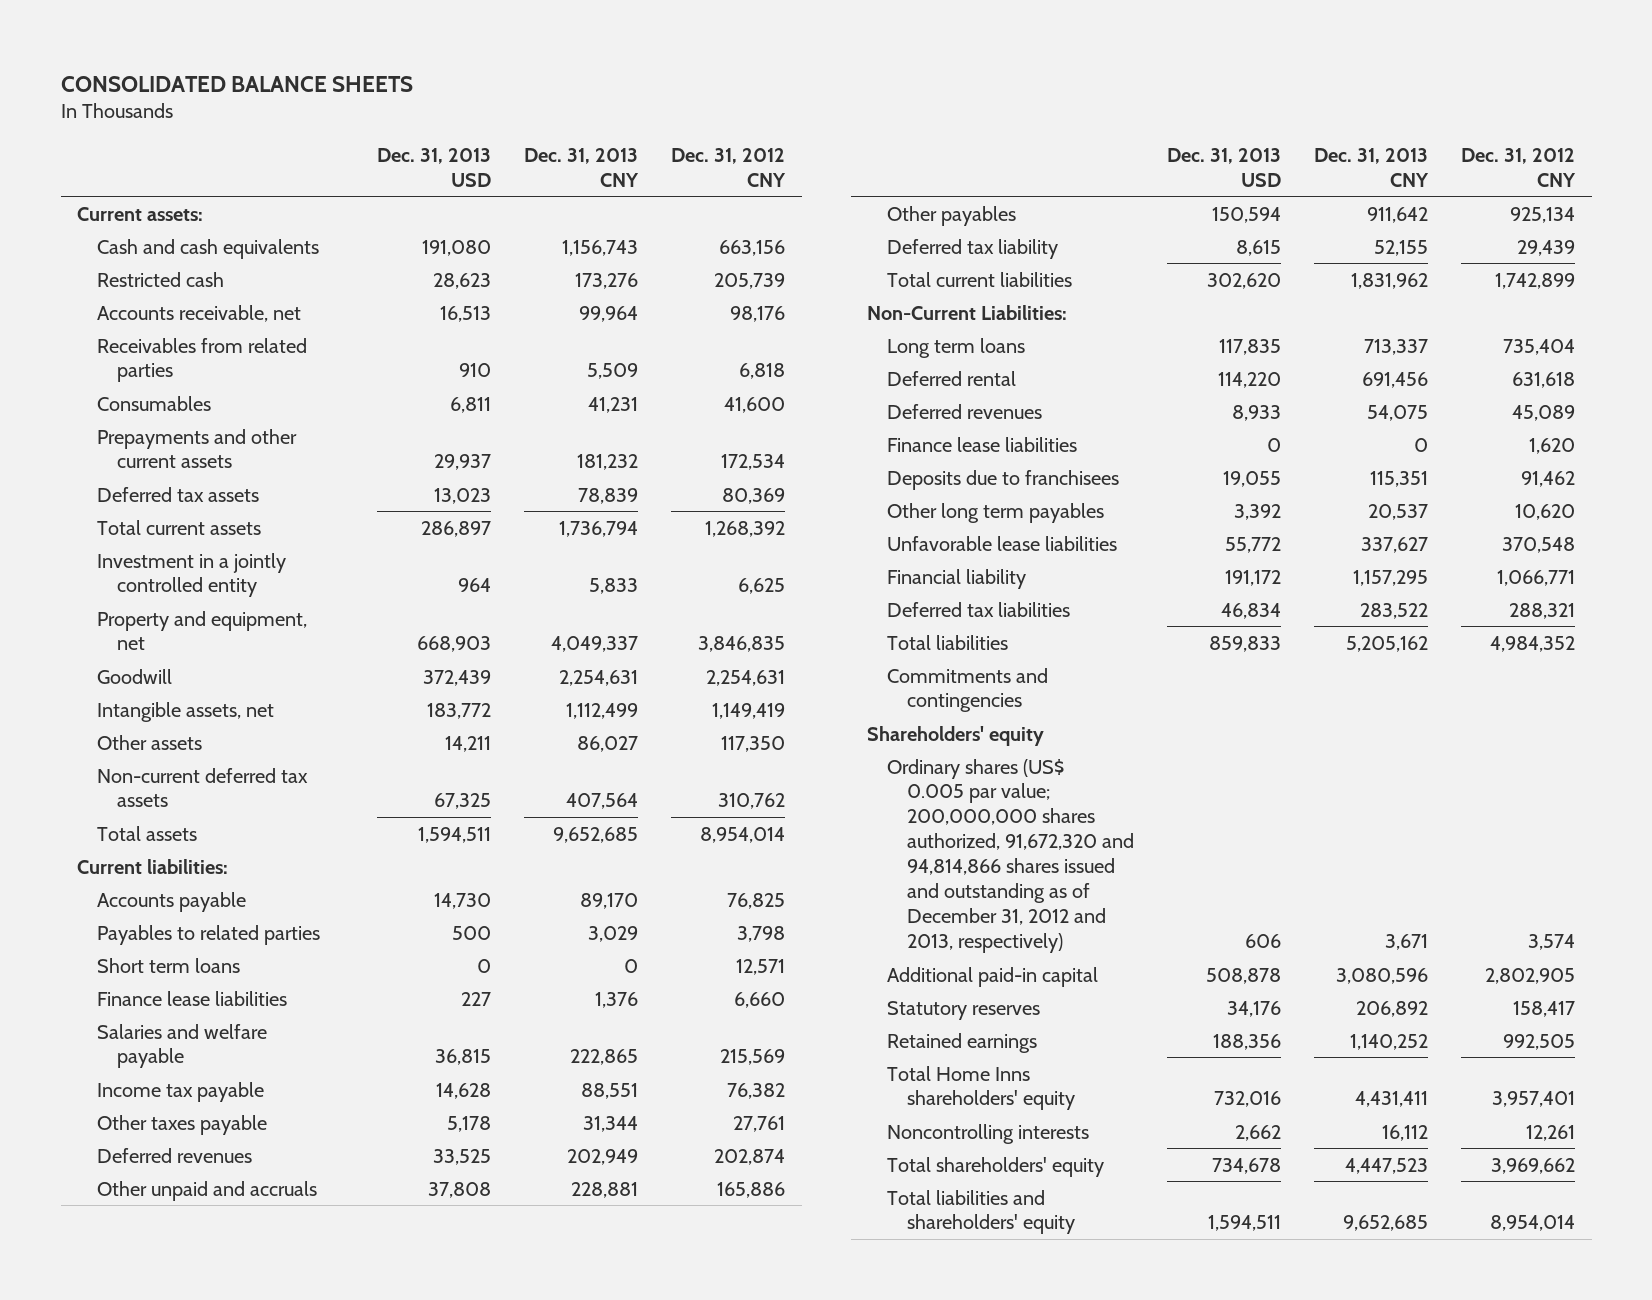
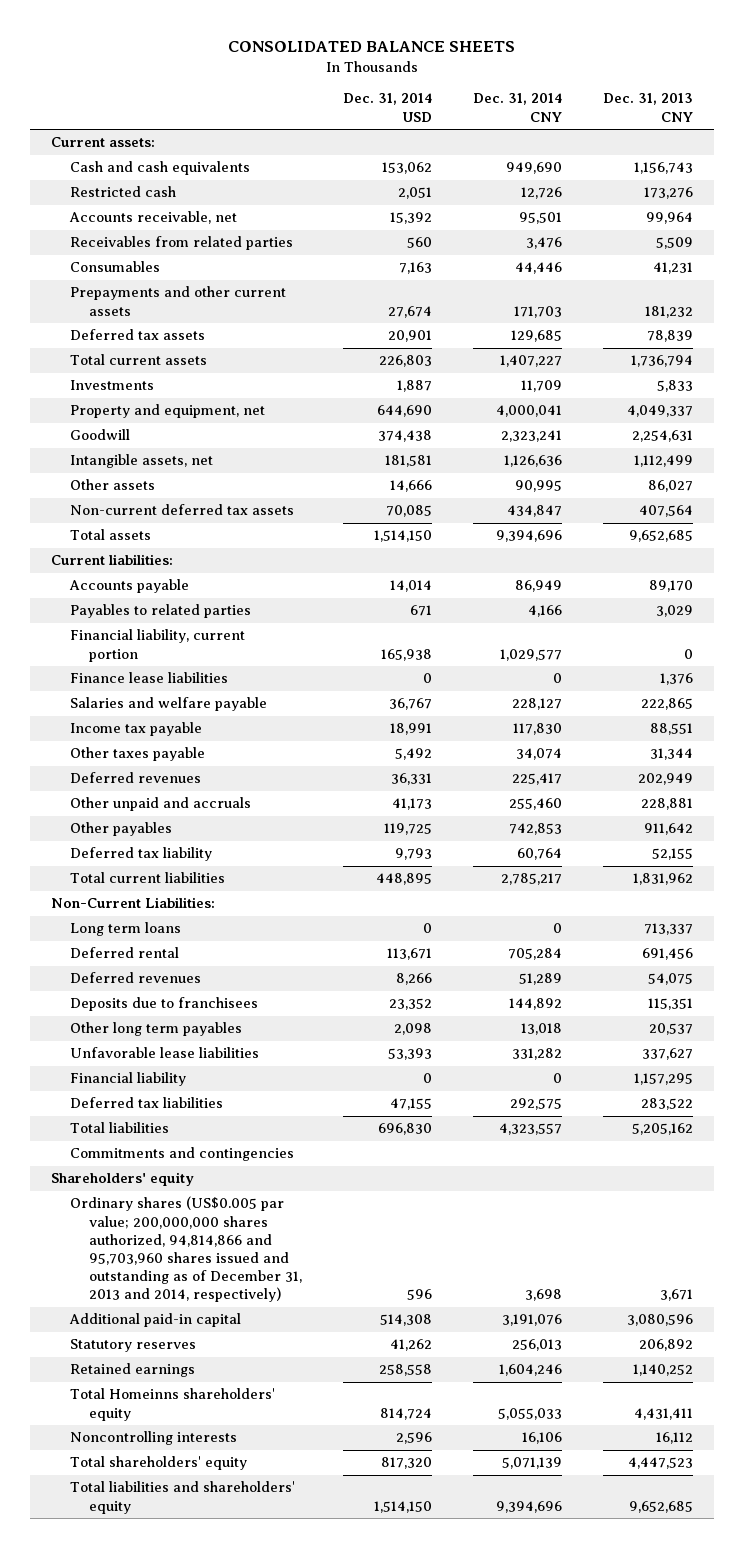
- | Dec. 31, 2013 USD | Dec. 31, 2013 CNY | Dec. 31, 2012 CNY
+ | Dec. 31, 2014 USD | Dec. 31, 2014 CNY | Dec. 31, 2013 CNY
- Investment in a jointly controlled entity | 964 | 5,833 | 6,625
+ Investments | 1,887 | 11,709 | 5,833
- Short term loans | 0 | 0 | 12,571
+ Financial liability, current portion | 165,938 | 1,029,577 | 0
- Finance lease liabilities | 0 | 0 | 1,620
- Ordinary shares (US$ 0.005 par value; 200,000,000 shares authorized, 91,672,320 and 94,814,866 shares issued and outstanding as of December 31, 2012 and 2013, respectively) | 606 | 3,671 | 3,574
+ Ordinary shares (US$0.005 par value; 200,000,000 shares authorized, 94,814,866 and 95,703,960 shares issued and outstanding as of December 31, 2013 and 2014, respectively) | 596 | 3,698 | 3,671
- Total Home Inns shareholders' equity | 732,016 | 4,431,411 | 3,957,401
+ Total Homeinns shareholders' equity | 814,724 | 5,055,033 | 4,431,411

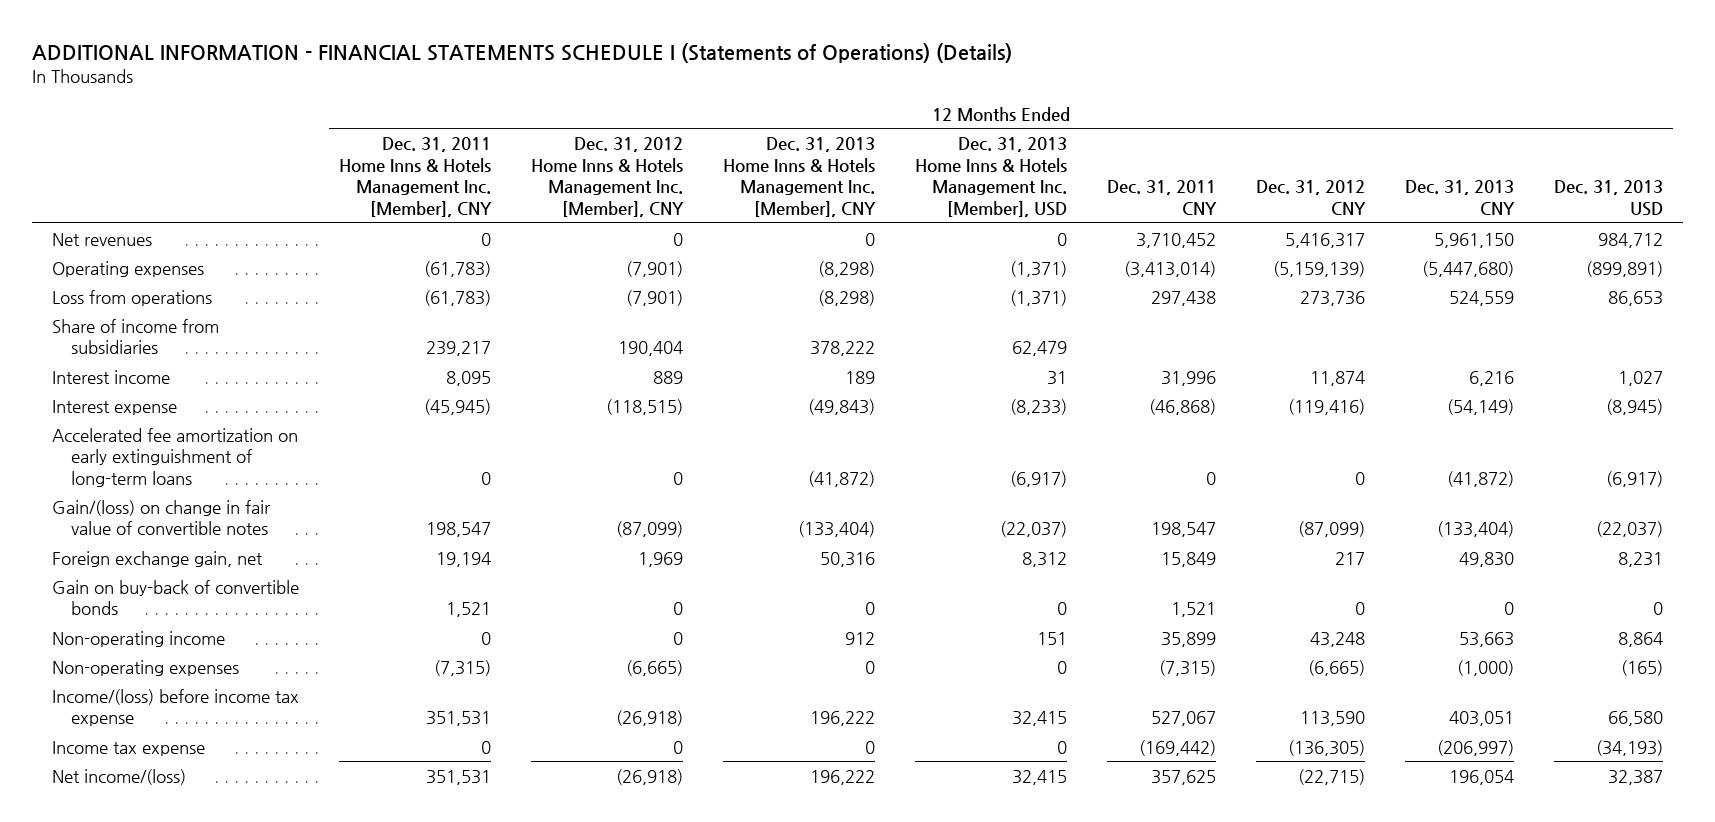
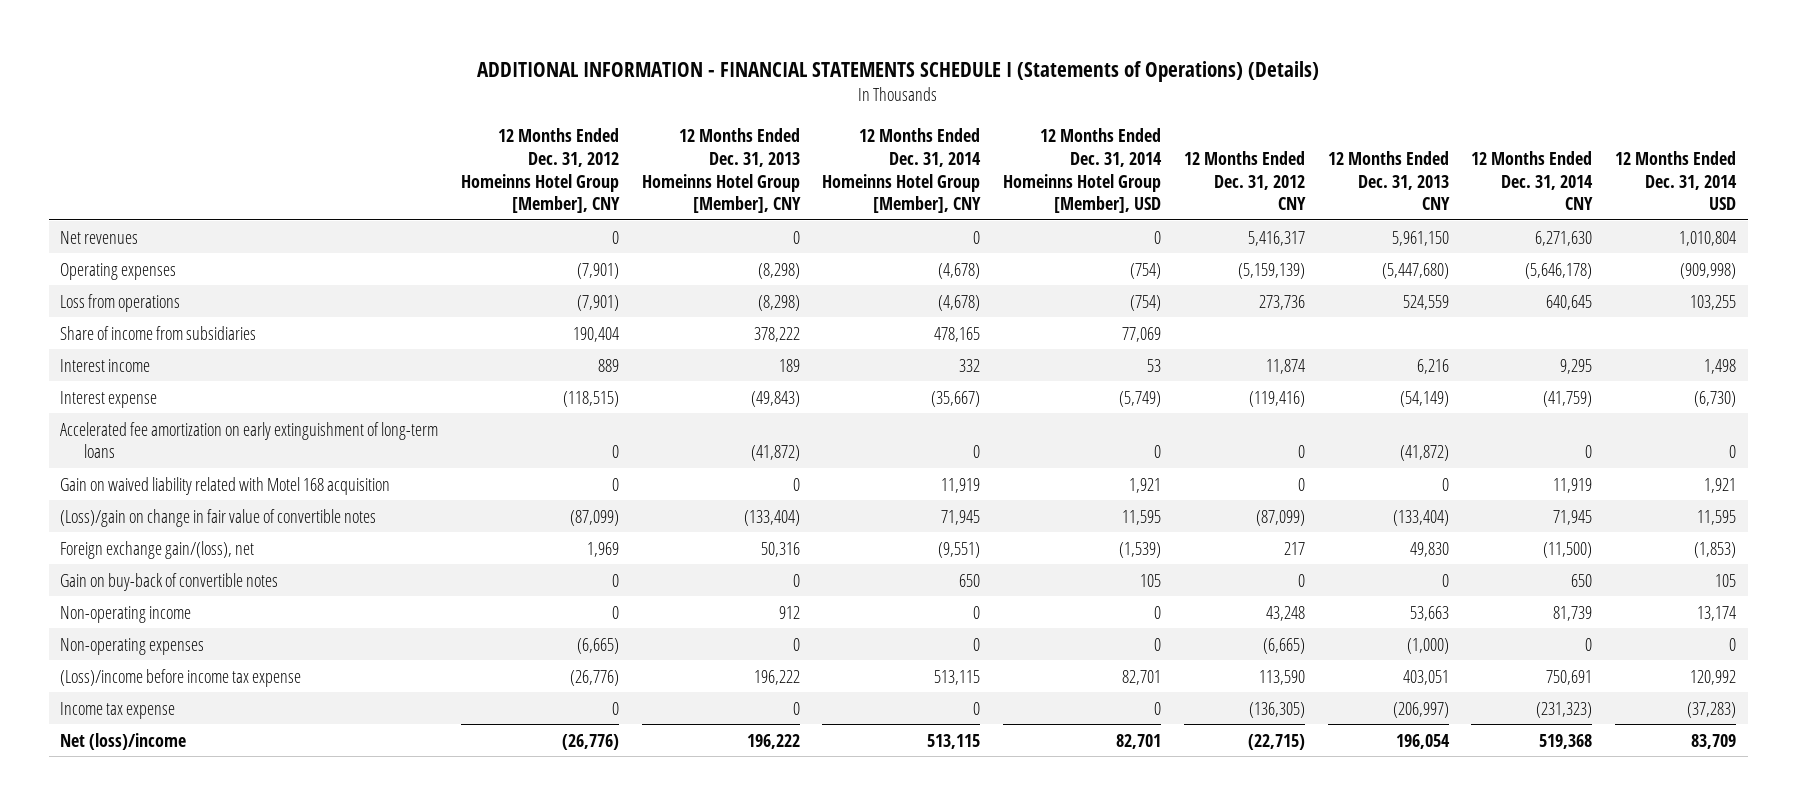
- | 12 Months Ended Dec. 31, 2011 Home Inns & Hotels Management Inc. [Member], CNY | 12 Months Ended Dec. 31, 2012 Home Inns & Hotels Management Inc. [Member], CNY | 12 Months Ended Dec. 31, 2013 Home Inns & Hotels Management Inc. [Member], CNY | 12 Months Ended Dec. 31, 2013 Home Inns & Hotels Management Inc. [Member], USD | 12 Months Ended Dec. 31, 2011 CNY | 12 Months Ended Dec. 31, 2012 CNY | 12 Months Ended Dec. 31, 2013 CNY | 12 Months Ended Dec. 31, 2013 USD
+ | 12 Months Ended Dec. 31, 2012 Homeinns Hotel Group [Member], CNY | 12 Months Ended Dec. 31, 2013 Homeinns Hotel Group [Member], CNY | 12 Months Ended Dec. 31, 2014 Homeinns Hotel Group [Member], CNY | 12 Months Ended Dec. 31, 2014 Homeinns Hotel Group [Member], USD | 12 Months Ended Dec. 31, 2012 CNY | 12 Months Ended Dec. 31, 2013 CNY | 12 Months Ended Dec. 31, 2014 CNY | 12 Months Ended Dec. 31, 2014 USD
- Gain/(loss) on change in fair value of convertible notes | 198,547 | (87,099) | (133,404) | (22,037) | 198,547 | (87,099) | (133,404) | (22,037)
- Foreign exchange gain, net | 19,194 | 1,969 | 50,316 | 8,312 | 15,849 | 217 | 49,830 | 8,231
- Gain on buy-back of convertible bonds | 1,521 | 0 | 0 | 0 | 1,521 | 0 | 0 | 0
+ Gain on waived liability related with Motel 168 acquisition | 0 | 0 | 11,919 | 1,921 | 0 | 0 | 11,919 | 1,921
+ (Loss)/gain on change in fair value of convertible notes | (87,099) | (133,404) | 71,945 | 11,595 | (87,099) | (133,404) | 71,945 | 11,595
+ Foreign exchange gain/(loss), net | 1,969 | 50,316 | (9,551) | (1,539) | 217 | 49,830 | (11,500) | (1,853)
+ Gain on buy-back of convertible notes | 0 | 0 | 650 | 105 | 0 | 0 | 650 | 105
- Income/(loss) before income tax expense | 351,531 | (26,918) | 196,222 | 32,415 | 527,067 | 113,590 | 403,051 | 66,580
+ (Loss)/income before income tax expense | (26,776) | 196,222 | 513,115 | 82,701 | 113,590 | 403,051 | 750,691 | 120,992
- Net income/(loss) | 351,531 | (26,918) | 196,222 | 32,415 | 357,625 | (22,715) | 196,054 | 32,387
+ Net (loss)/income | (26,776) | 196,222 | 513,115 | 82,701 | (22,715) | 196,054 | 519,368 | 83,709

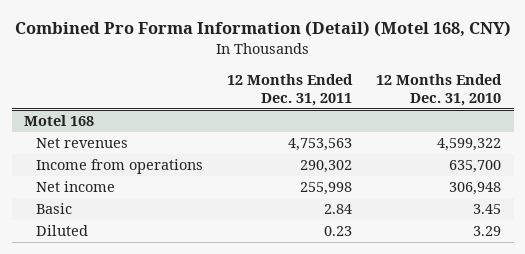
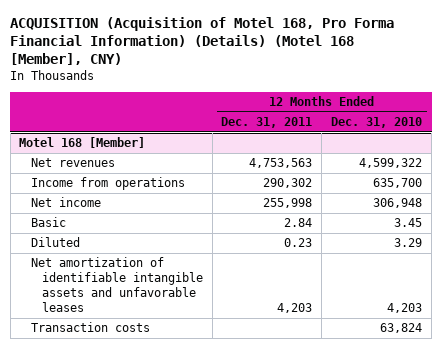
- Combined Pro Forma Information (Detail) (Motel 168, CNY)
+ ACQUISITION (Acquisition of Motel 168, Pro Forma Financial Information) (Details) (Motel 168 [Member], CNY)
- Motel 168
+ Motel 168 [Member]
+ Net amortization of identifiable intangible assets and unfavorable leases | 4,203 | 4,203
+ Transaction costs | | 63,824

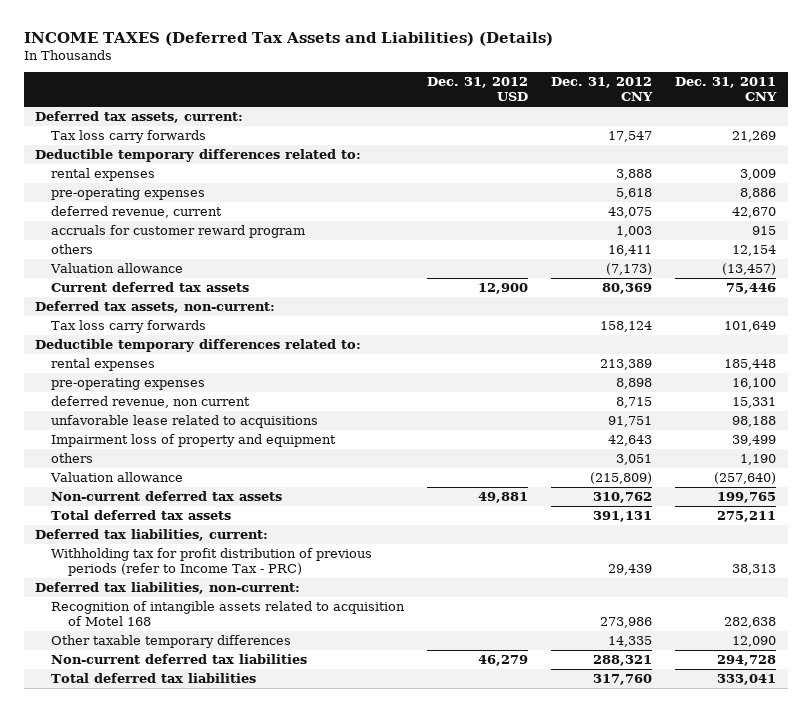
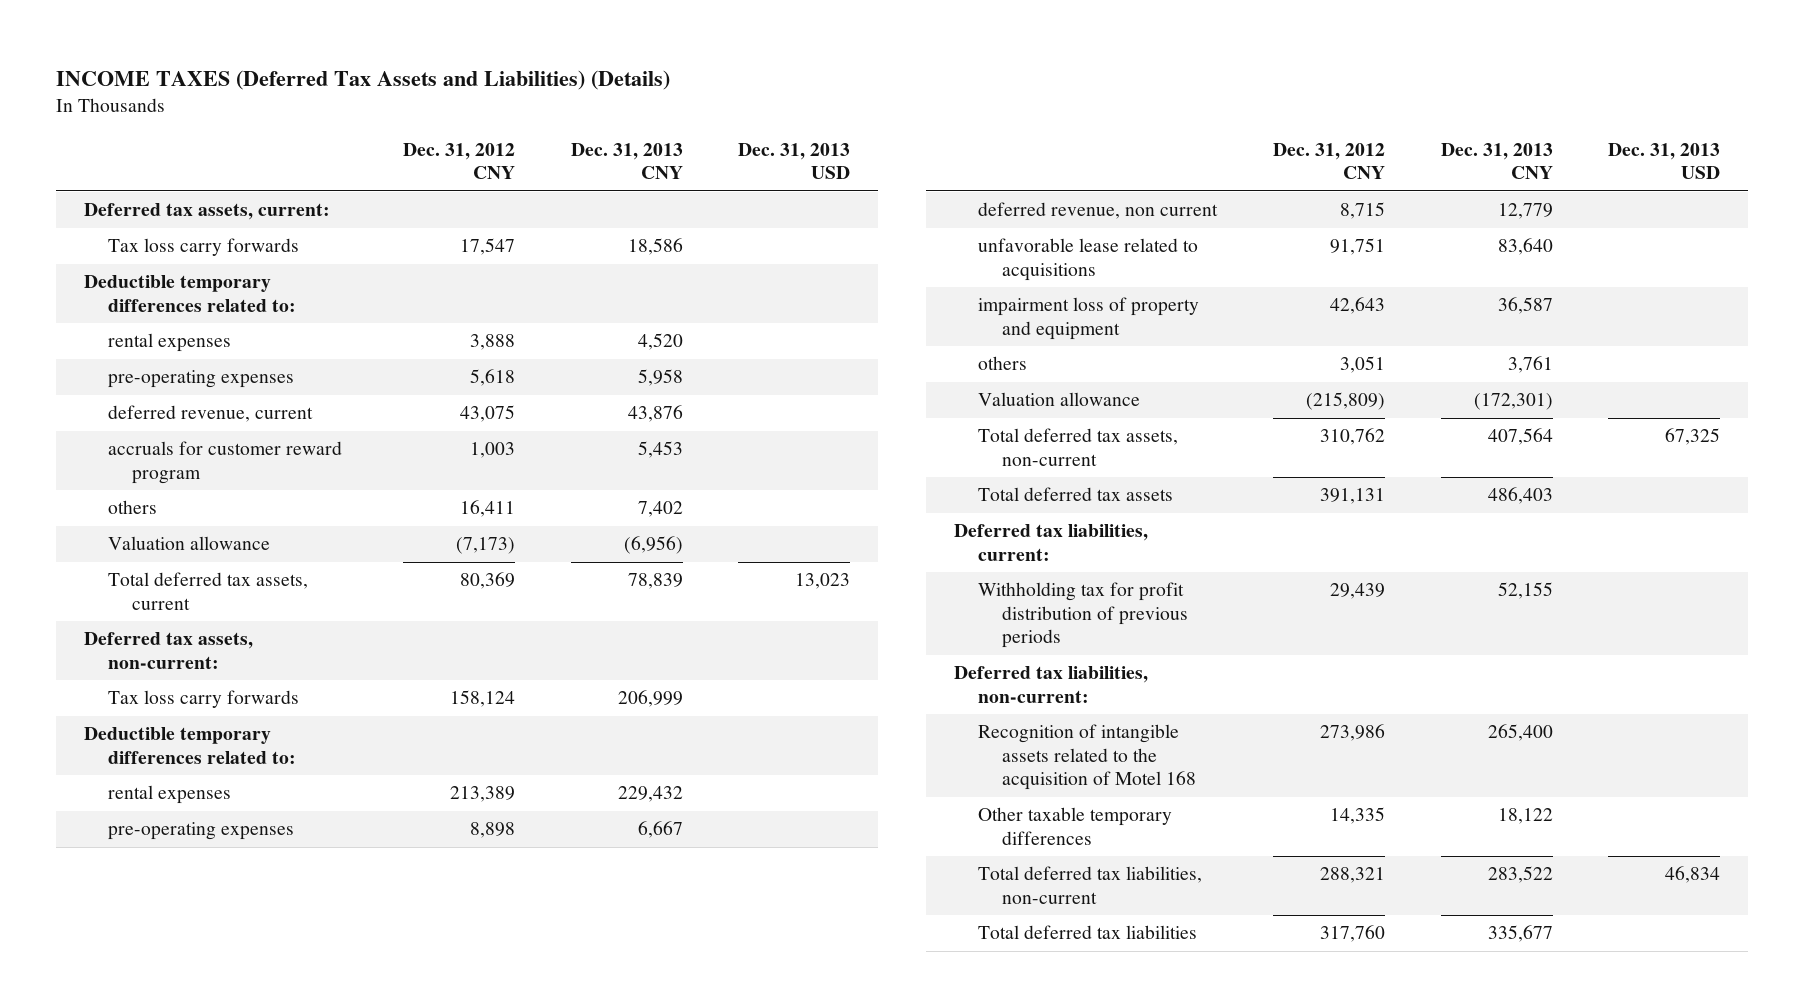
- | Dec. 31, 2012 USD | Dec. 31, 2012 CNY | Dec. 31, 2011 CNY
+ | Dec. 31, 2012 CNY | Dec. 31, 2013 CNY | Dec. 31, 2013 USD
- Current deferred tax assets | 12,900 | 80,369 | 75,446
+ Total deferred tax assets, current | 80,369 | 78,839 | 13,023
- Impairment loss of property and equipment | | 42,643 | 39,499
+ impairment loss of property and equipment | 42,643 | 36,587 |
- Non-current deferred tax assets | 49,881 | 310,762 | 199,765
+ Total deferred tax assets, non-current | 310,762 | 407,564 | 67,325
- Withholding tax for profit distribution of previous periods (refer to Income Tax - PRC) | | 29,439 | 38,313
+ Withholding tax for profit distribution of previous periods | 29,439 | 52,155 |
- Recognition of intangible assets related to acquisition of Motel 168 | | 273,986 | 282,638
+ Recognition of intangible assets related to the acquisition of Motel 168 | 273,986 | 265,400 |
- Non-current deferred tax liabilities | 46,279 | 288,321 | 294,728
+ Total deferred tax liabilities, non-current | 288,321 | 283,522 | 46,834

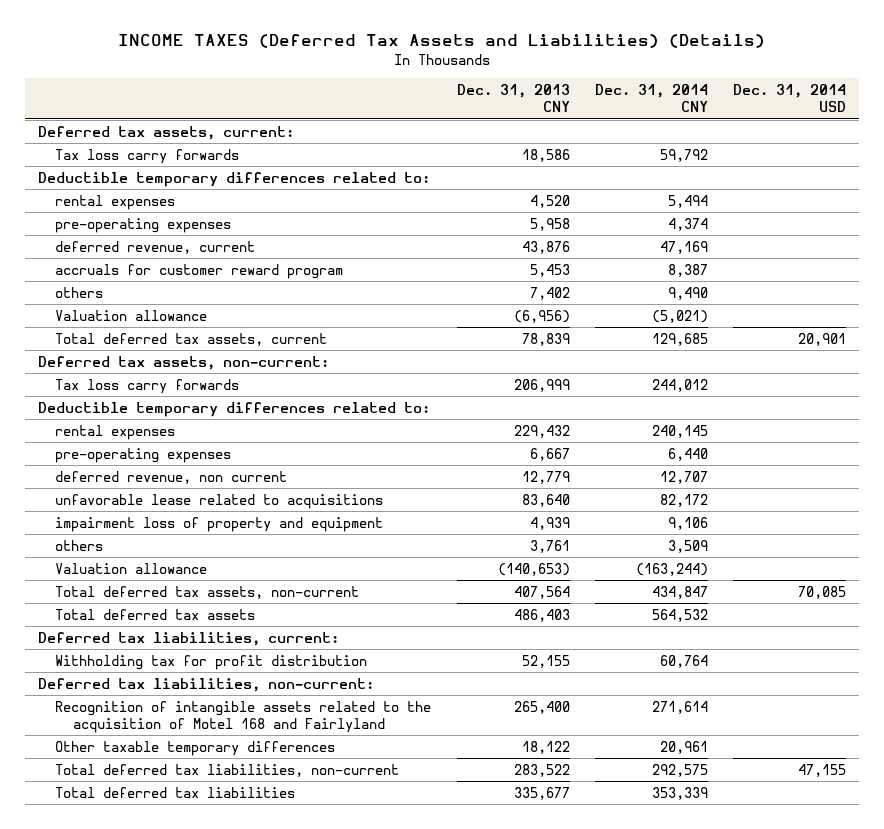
- | Dec. 31, 2012 CNY | Dec. 31, 2013 CNY | Dec. 31, 2013 USD
+ | Dec. 31, 2013 CNY | Dec. 31, 2014 CNY | Dec. 31, 2014 USD
- impairment loss of property and equipment | 42,643 | 36,587 |
+ impairment loss of property and equipment | 4,939 | 9,106 |
- Valuation allowance | (215,809) | (172,301) |
+ Valuation allowance | (140,653) | (163,244) |
- Withholding tax for profit distribution of previous periods | 29,439 | 52,155 |
+ Withholding tax for profit distribution | 52,155 | 60,764 |
- Recognition of intangible assets related to the acquisition of Motel 168 | 273,986 | 265,400 |
+ Recognition of intangible assets related to the acquisition of Motel 168 and Fairlyland | 265,400 | 271,614 |

